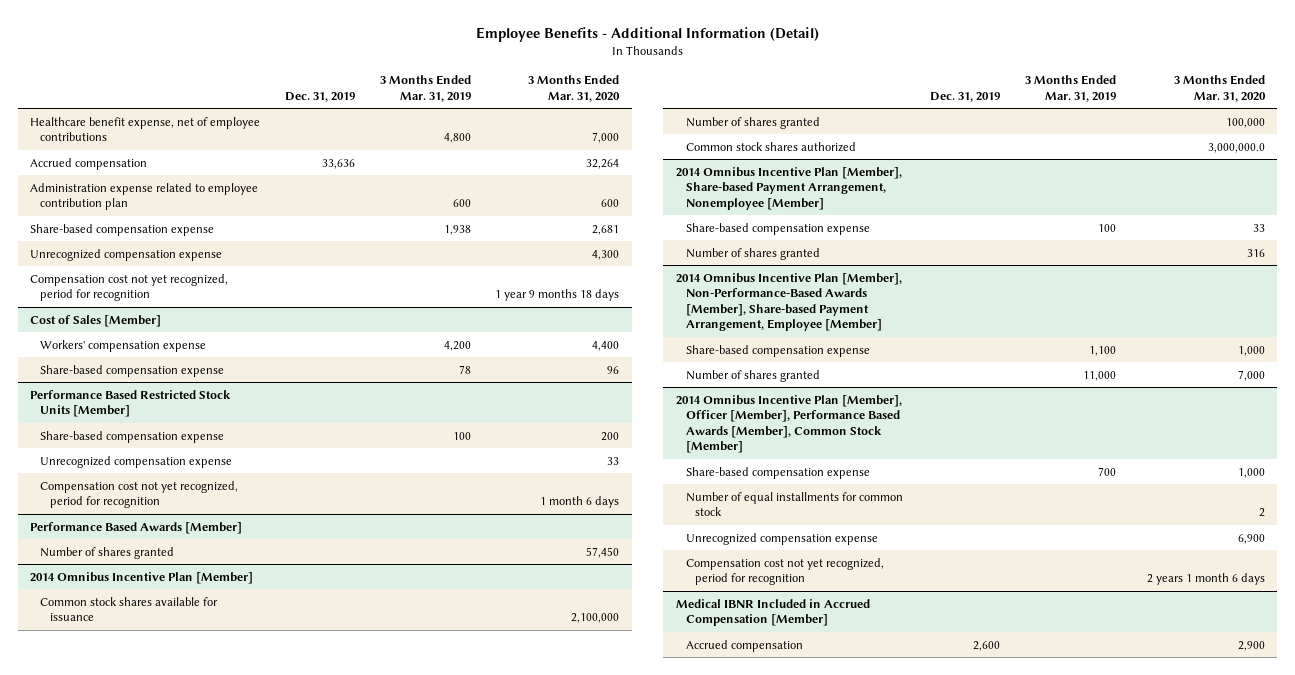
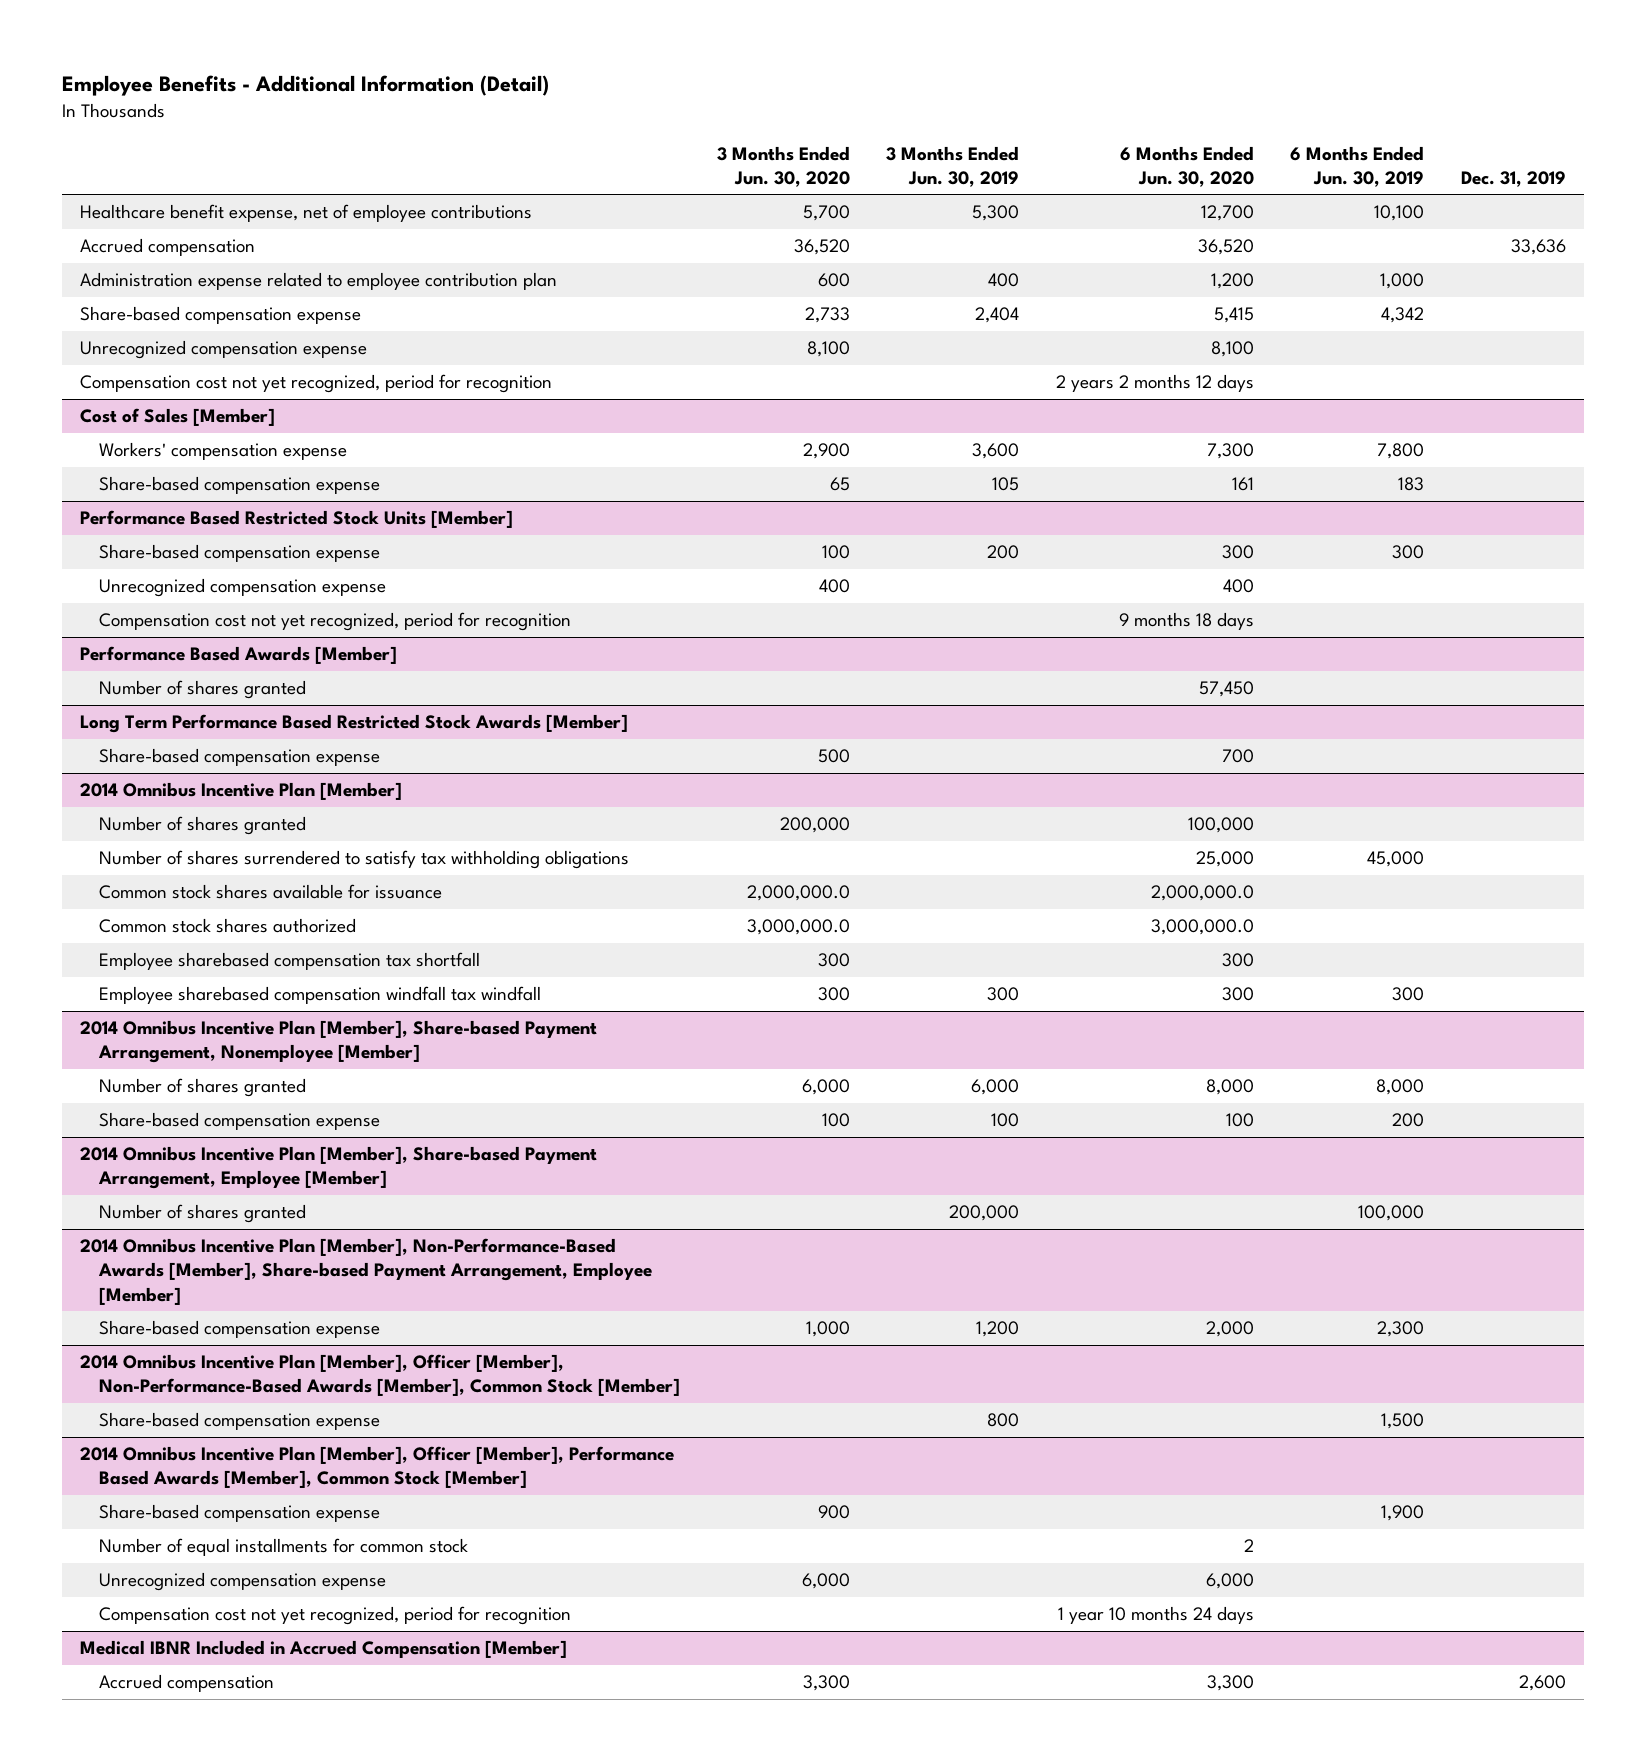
- | Dec. 31, 2019 | 3 Months Ended Mar. 31, 2019 | 3 Months Ended Mar. 31, 2020
+ | 3 Months Ended Jun. 30, 2020 | 3 Months Ended Jun. 30, 2019 | 6 Months Ended Jun. 30, 2020 | 6 Months Ended Jun. 30, 2019 | Dec. 31, 2019
+ Long Term Performance Based Restricted Stock Awards [Member]
+ Share-based compensation expense | 500 | | 700 | |
@ 2014 Omnibus Incentive Plan [Member]
+ Number of shares surrendered to satisfy tax withholding obligations | | | 25,000 | 45,000 |
moved down: Common stock shares available for issuance | 2,000,000.0 | | 2,000,000.0 | |
+ Employee sharebased compensation tax shortfall | 300 | | 300 | |
+ Employee sharebased compensation windfall tax windfall | 300 | 300 | 300 | 300 |
@ 2014 Omnibus Incentive Plan [Member], Share-based Payment Arrangement, Nonemployee [Member]
moved down: Share-based compensation expense | 100 | 100 | 100 | 200 |
+ 2014 Omnibus Incentive Plan [Member], Share-based Payment Arrangement, Employee [Member]
+ Number of shares granted | | 200,000 | | 100,000 |
@ 2014 Omnibus Incentive Plan [Member], Non-Performance-Based Awards [Member], Share-based Payment Arrangement, Employee [Member]
- Number of shares granted | | 11,000 | 7,000
+ 2014 Omnibus Incentive Plan [Member], Officer [Member], Non-Performance-Based Awards [Member], Common Stock [Member]
+ Share-based compensation expense | | 800 | | 1,500 |

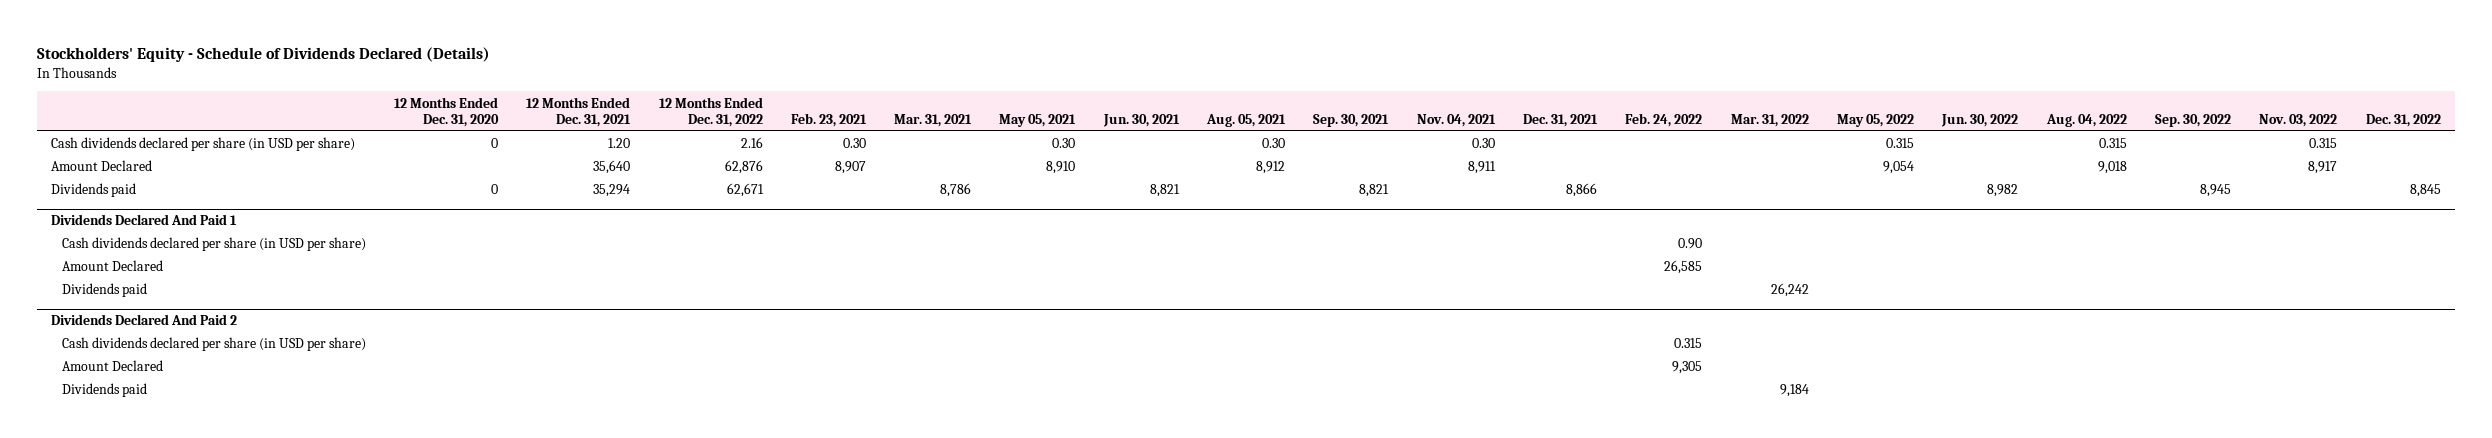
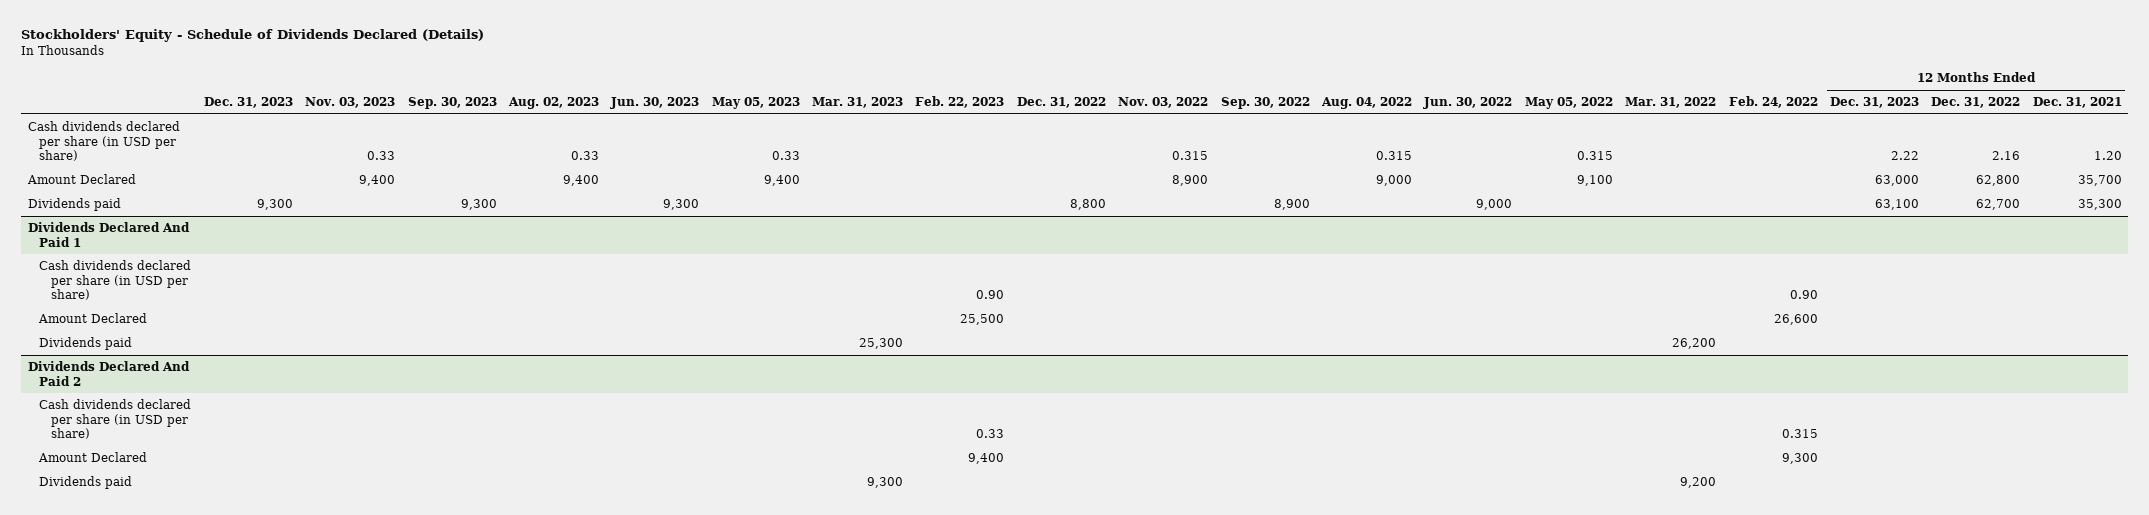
- | 12 Months Ended Dec. 31, 2020 | 12 Months Ended Dec. 31, 2021 | 12 Months Ended Dec. 31, 2022 | Feb. 23, 2021 | Mar. 31, 2021 | May 05, 2021 | Jun. 30, 2021 | Aug. 05, 2021 | Sep. 30, 2021 | Nov. 04, 2021 | Dec. 31, 2021 | Feb. 24, 2022 | Mar. 31, 2022 | May 05, 2022 | Jun. 30, 2022 | Aug. 04, 2022 | Sep. 30, 2022 | Nov. 03, 2022 | Dec. 31, 2022
+ | Dec. 31, 2023 | Nov. 03, 2023 | Sep. 30, 2023 | Aug. 02, 2023 | Jun. 30, 2023 | May 05, 2023 | Mar. 31, 2023 | Feb. 22, 2023 | Dec. 31, 2022 | Nov. 03, 2022 | Sep. 30, 2022 | Aug. 04, 2022 | Jun. 30, 2022 | May 05, 2022 | Mar. 31, 2022 | Feb. 24, 2022 | 12 Months Ended Dec. 31, 2023 | 12 Months Ended Dec. 31, 2022 | 12 Months Ended Dec. 31, 2021
- Amount Declared | | 35,640 | 62,876 | 8,907 | | 8,910 | | 8,912 | | 8,911 | | | | 9,054 | | 9,018 | | 8,917 |
- Dividends paid | 0 | 35,294 | 62,671 | | 8,786 | | 8,821 | | 8,821 | | 8,866 | | | | 8,982 | | 8,945 | | 8,845
+ Amount Declared | | 9,400 | | 9,400 | | 9,400 | | | | 8,900 | | 9,000 | | 9,100 | | | 63,000 | 62,800 | 35,700
+ Dividends paid | 9,300 | | 9,300 | | 9,300 | | | | 8,800 | | 8,900 | | 9,000 | | | | 63,100 | 62,700 | 35,300
@ Dividends Declared And Paid 1
- Amount Declared | | | | | | | | | | | | 26,585 | | | | | | |
- Dividends paid | | | | | | | | | | | | | 26,242 | | | | | |
+ Amount Declared | | | | | | | | 25,500 | | | | | | | | 26,600 | | |
+ Dividends paid | | | | | | | 25,300 | | | | | | | | 26,200 | | | |
@ Dividends Declared And Paid 2
- Amount Declared | | | | | | | | | | | | 9,305 | | | | | | |
- Dividends paid | | | | | | | | | | | | | 9,184 | | | | | |
+ Amount Declared | | | | | | | | 9,400 | | | | | | | | 9,300 | | |
+ Dividends paid | | | | | | | 9,300 | | | | | | | | 9,200 | | | |

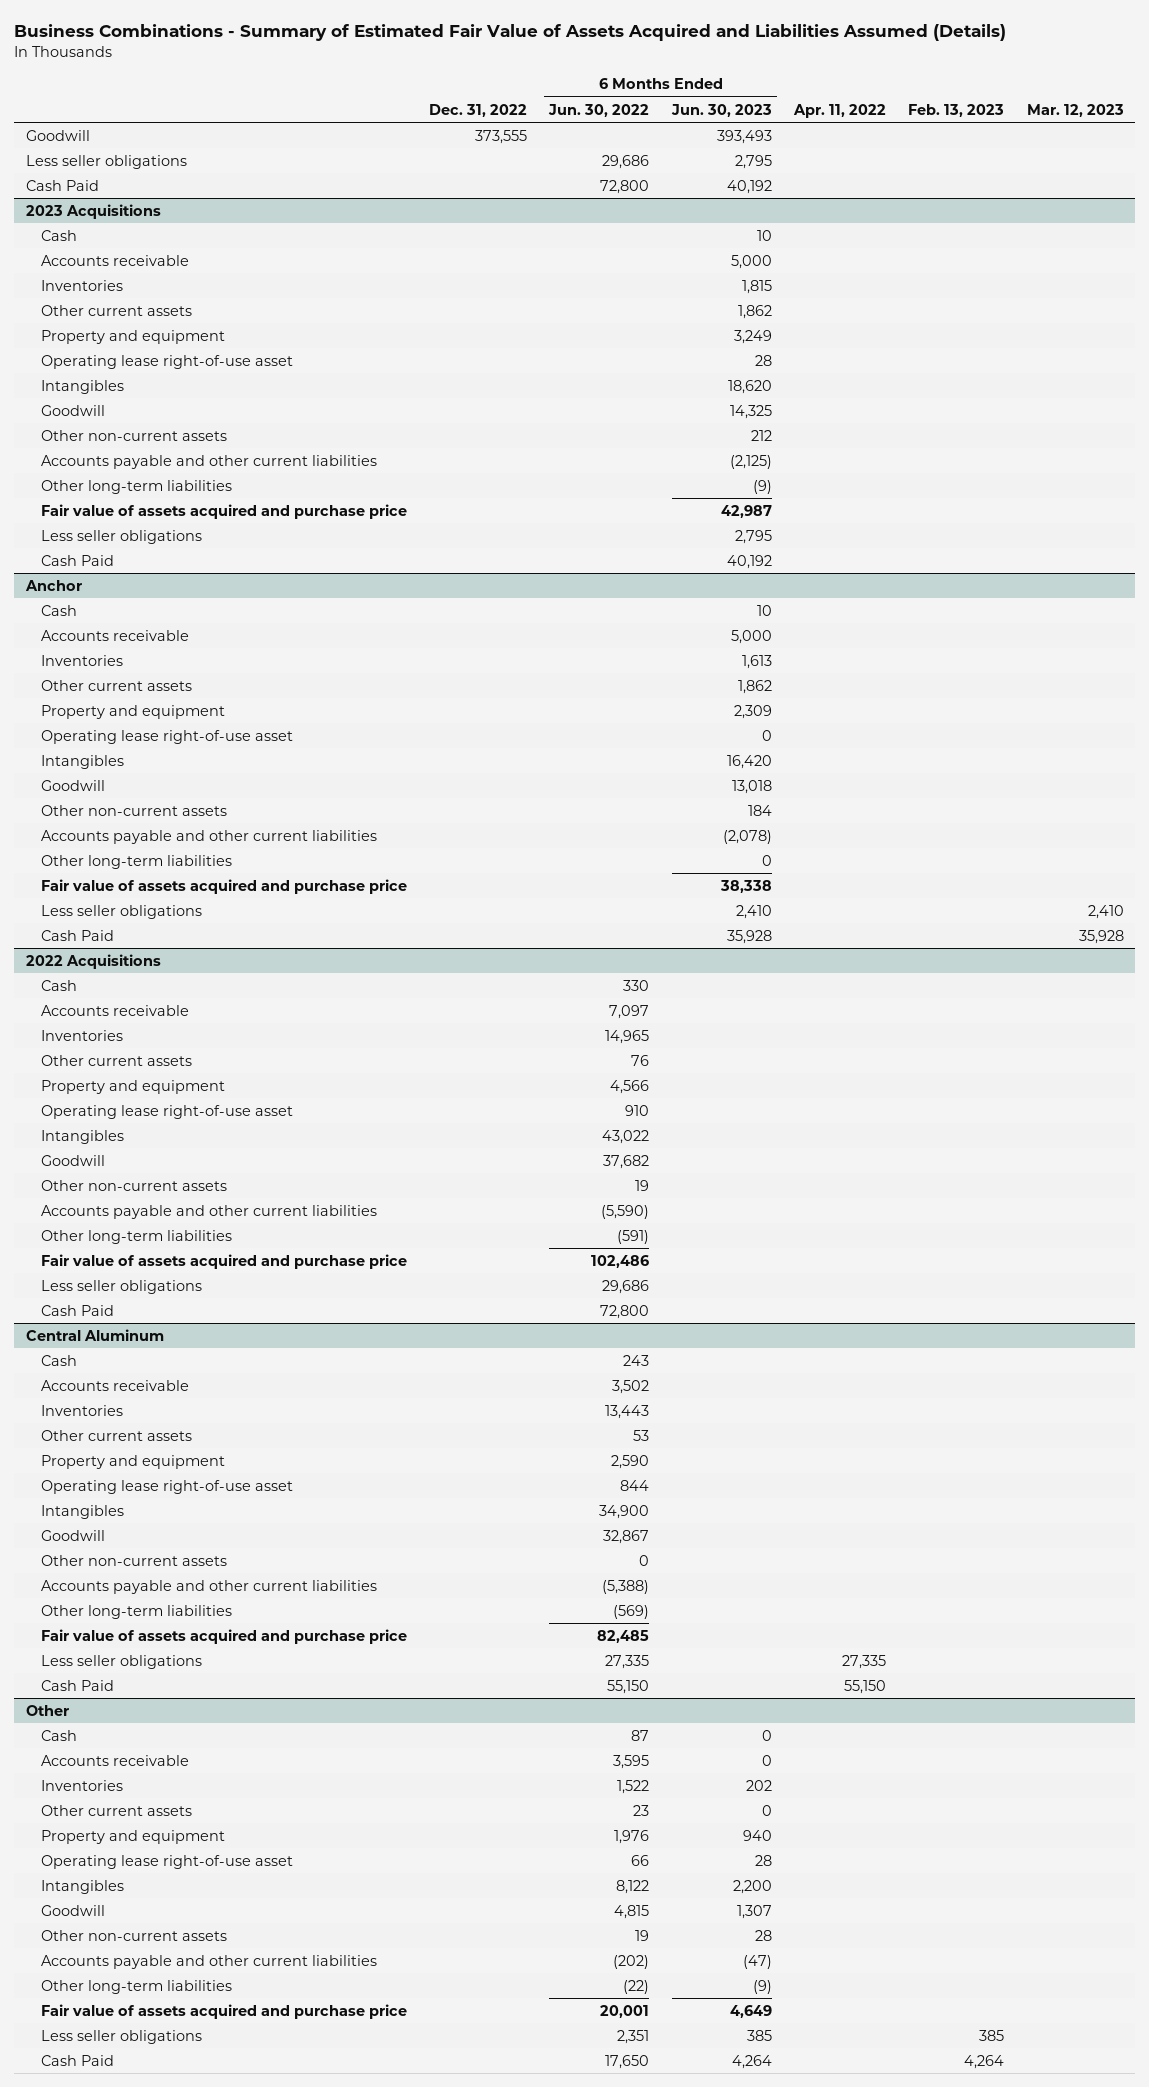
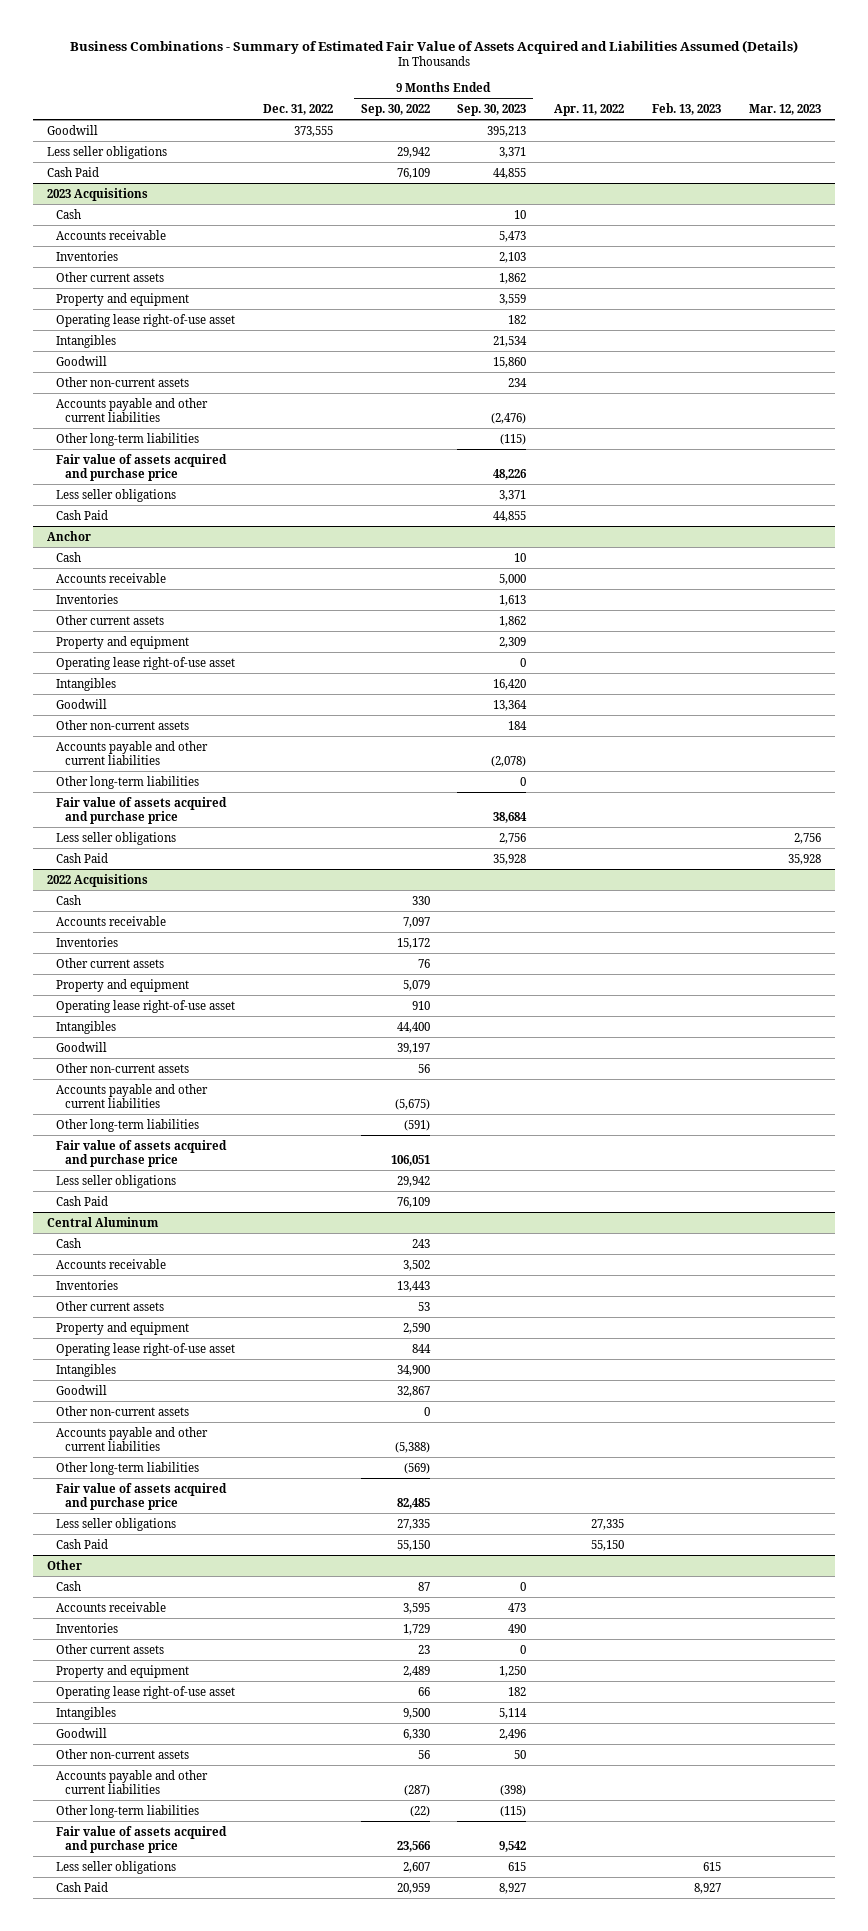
- | Dec. 31, 2022 | 6 Months Ended Jun. 30, 2022 | 6 Months Ended Jun. 30, 2023 | Apr. 11, 2022 | Feb. 13, 2023 | Mar. 12, 2023
+ | Dec. 31, 2022 | 9 Months Ended Sep. 30, 2022 | 9 Months Ended Sep. 30, 2023 | Apr. 11, 2022 | Feb. 13, 2023 | Mar. 12, 2023
@ Anchor
- Less seller obligations | | | 2,410 | | | 2,410
+ Less seller obligations | | | 2,756 | | | 2,756
@ Other
- Less seller obligations | | 2,351 | 385 | | 385 |
- Cash Paid | | 17,650 | 4,264 | | 4,264 |
+ Less seller obligations | | 2,607 | 615 | | 615 |
+ Cash Paid | | 20,959 | 8,927 | | 8,927 |

